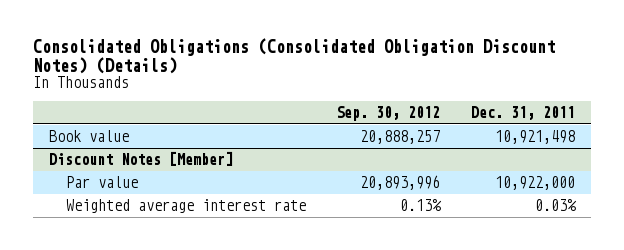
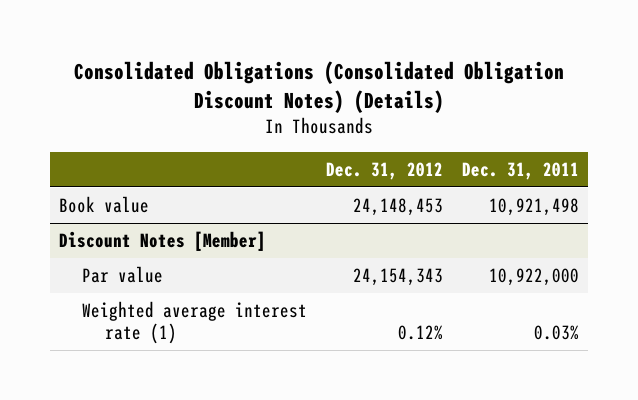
- | Sep. 30, 2012 | Dec. 31, 2011
+ | Dec. 31, 2012 | Dec. 31, 2011
@ Discount Notes [Member]
- Weighted average interest rate | 0.13% | 0.03%
+ Weighted average interest rate (1) | 0.12% | 0.03%

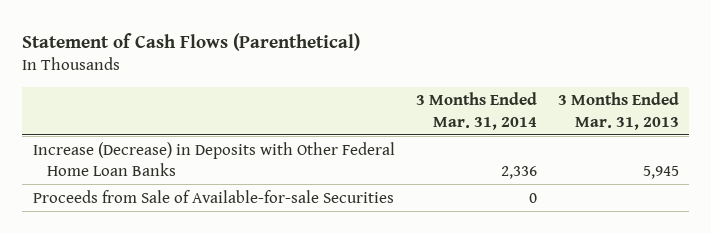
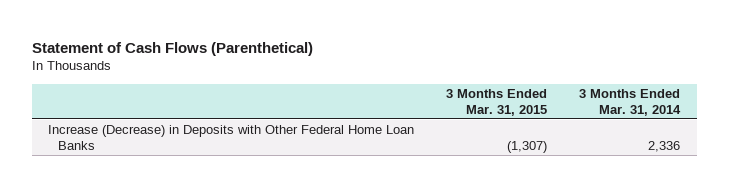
- | 3 Months Ended Mar. 31, 2014 | 3 Months Ended Mar. 31, 2013
+ | 3 Months Ended Mar. 31, 2015 | 3 Months Ended Mar. 31, 2014
- Proceeds from Sale of Available-for-sale Securities | 0 |

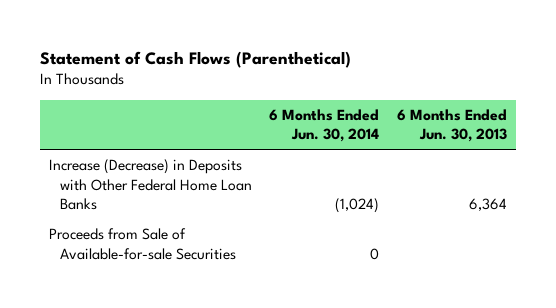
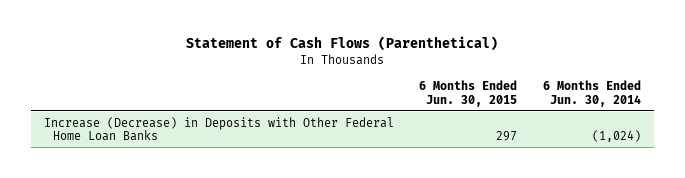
- | 6 Months Ended Jun. 30, 2014 | 6 Months Ended Jun. 30, 2013
+ | 6 Months Ended Jun. 30, 2015 | 6 Months Ended Jun. 30, 2014
- Proceeds from Sale of Available-for-sale Securities | 0 |

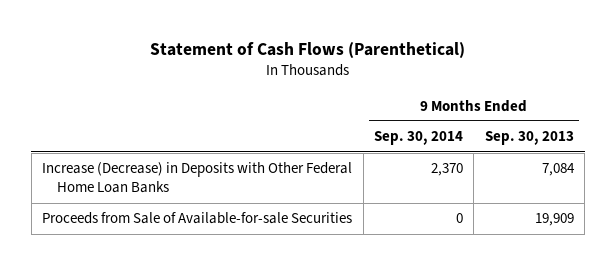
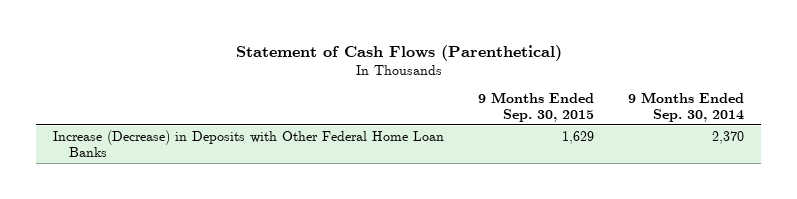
- | 9 Months Ended Sep. 30, 2014 | 9 Months Ended Sep. 30, 2013
+ | 9 Months Ended Sep. 30, 2015 | 9 Months Ended Sep. 30, 2014
- Proceeds from Sale of Available-for-sale Securities | 0 | 19,909

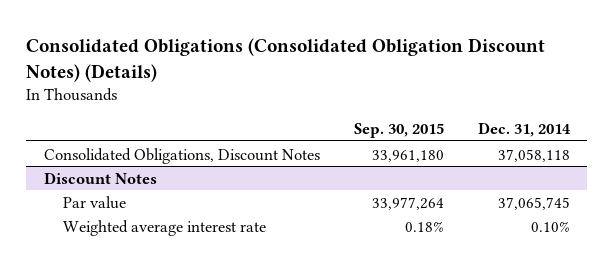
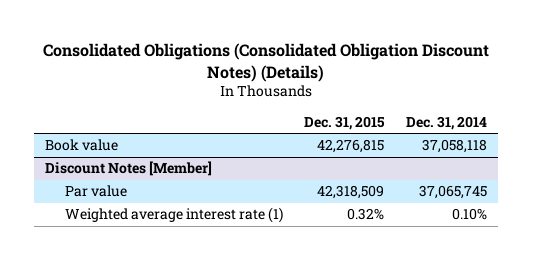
- | Sep. 30, 2015 | Dec. 31, 2014
+ | Dec. 31, 2015 | Dec. 31, 2014
- Consolidated Obligations, Discount Notes | 33,961,180 | 37,058,118
- Discount Notes
+ Book value | 42,276,815 | 37,058,118
+ Discount Notes [Member]
- Weighted average interest rate | 0.18% | 0.10%
+ Weighted average interest rate (1) | 0.32% | 0.10%

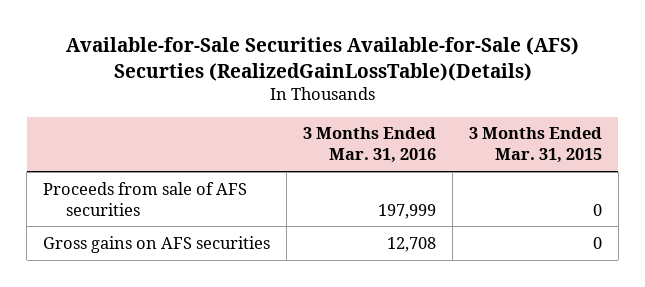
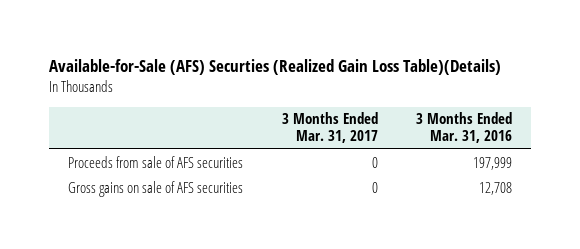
- Available-for-Sale Securities Available-for-Sale (AFS) Securties (RealizedGainLossTable)(Details)
+ Available-for-Sale (AFS) Securties (Realized Gain Loss Table)(Details)
- | 3 Months Ended Mar. 31, 2016 | 3 Months Ended Mar. 31, 2015
+ | 3 Months Ended Mar. 31, 2017 | 3 Months Ended Mar. 31, 2016
- Gross gains on AFS securities | 12,708 | 0
+ Gross gains on sale of AFS securities | 0 | 12,708

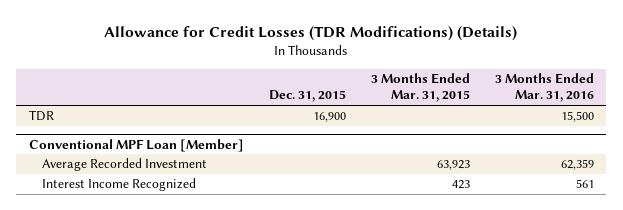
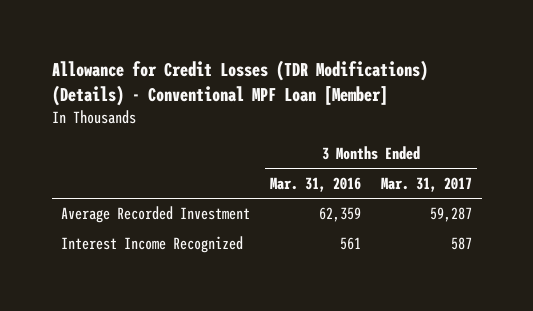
- Allowance for Credit Losses (TDR Modifications) (Details)
+ Allowance for Credit Losses (TDR Modifications) (Details) - Conventional MPF Loan [Member]
- | Dec. 31, 2015 | 3 Months Ended Mar. 31, 2015 | 3 Months Ended Mar. 31, 2016
+ | 3 Months Ended Mar. 31, 2016 | 3 Months Ended Mar. 31, 2017
- TDR | 16,900 | | 15,500
- Conventional MPF Loan [Member]

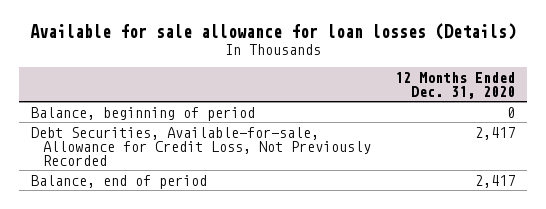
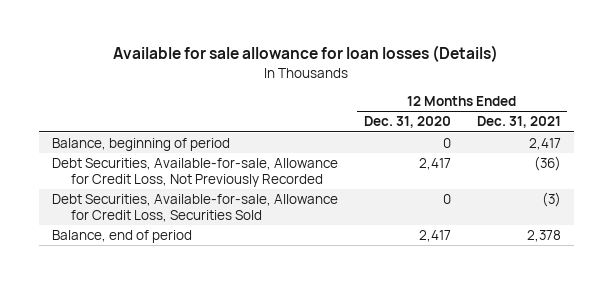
- | 12 Months Ended Dec. 31, 2020
+ | 12 Months Ended Dec. 31, 2020 | 12 Months Ended Dec. 31, 2021
+ Debt Securities, Available-for-sale, Allowance for Credit Loss, Securities Sold | 0 | (3)

